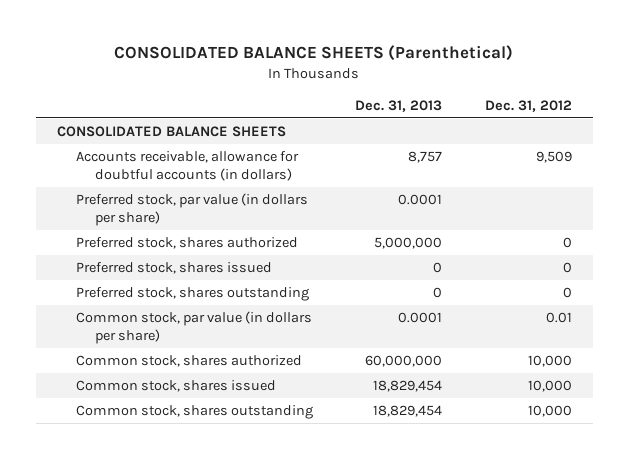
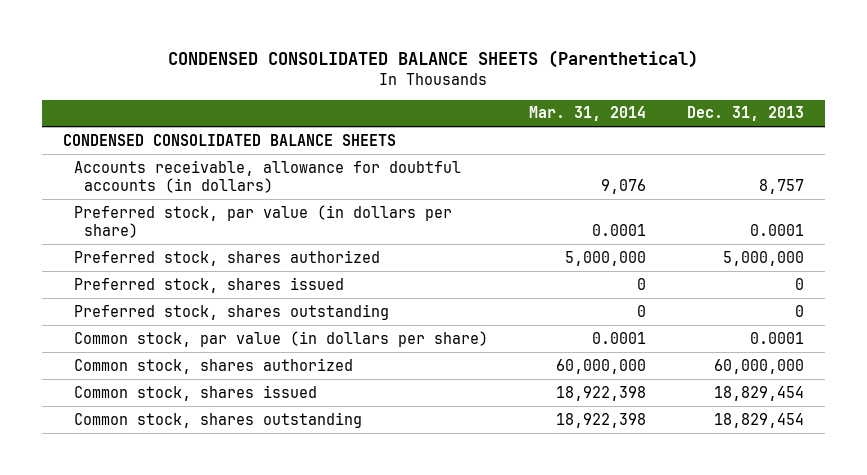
- CONSOLIDATED BALANCE SHEETS (Parenthetical)
+ CONDENSED CONSOLIDATED BALANCE SHEETS (Parenthetical)
- | Dec. 31, 2013 | Dec. 31, 2012
+ | Mar. 31, 2014 | Dec. 31, 2013
- CONSOLIDATED BALANCE SHEETS
+ CONDENSED CONSOLIDATED BALANCE SHEETS

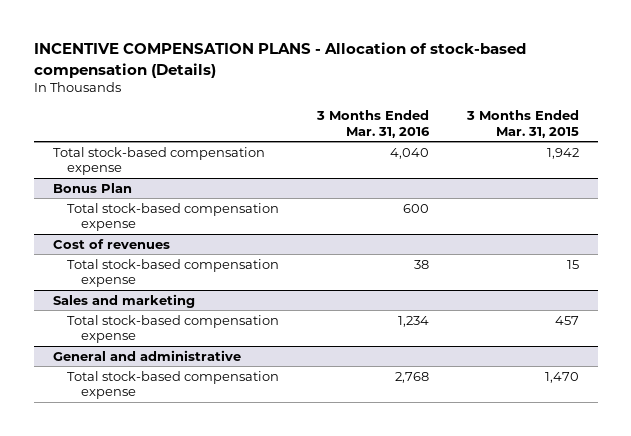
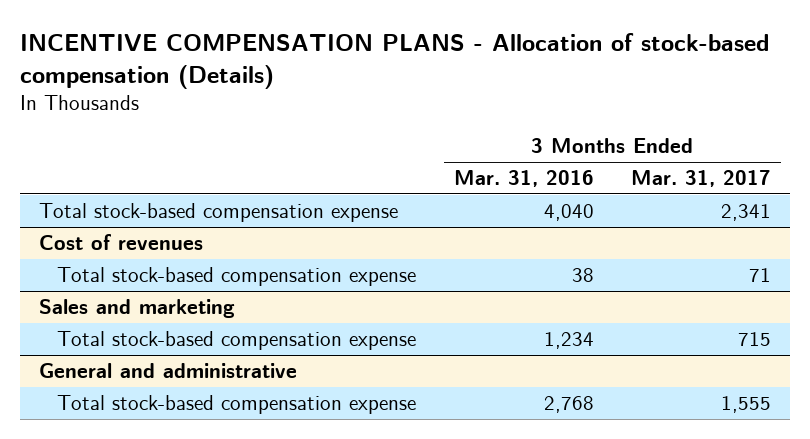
- | 3 Months Ended Mar. 31, 2016 | 3 Months Ended Mar. 31, 2015
+ | 3 Months Ended Mar. 31, 2016 | 3 Months Ended Mar. 31, 2017
- Bonus Plan
- Total stock-based compensation expense | 600 |

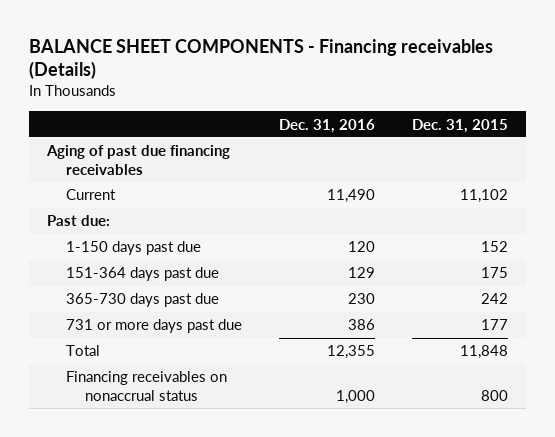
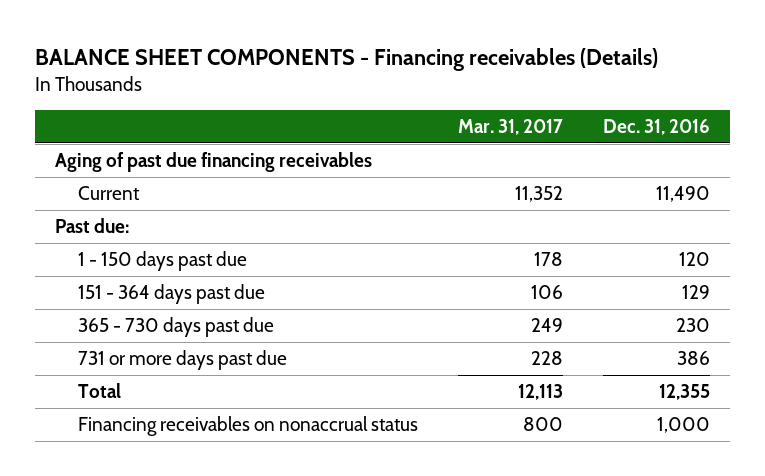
- | Dec. 31, 2016 | Dec. 31, 2015
+ | Mar. 31, 2017 | Dec. 31, 2016
- 1-150 days past due | 120 | 152
- 151-364 days past due | 129 | 175
- 365-730 days past due | 230 | 242
+ 1 - 150 days past due | 178 | 120
+ 151 - 364 days past due | 106 | 129
+ 365 - 730 days past due | 249 | 230

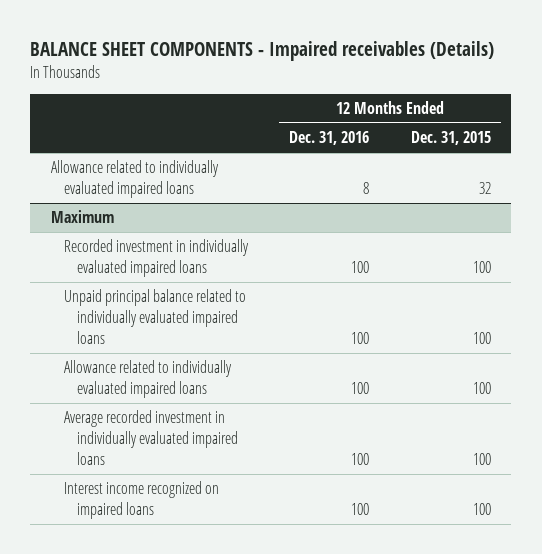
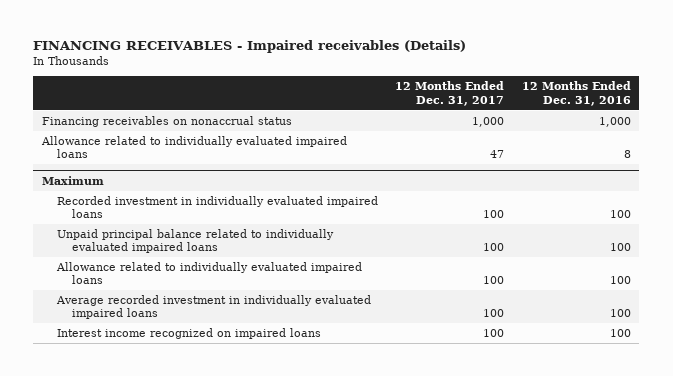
- BALANCE SHEET COMPONENTS - Impaired receivables (Details)
+ FINANCING RECEIVABLES - Impaired receivables (Details)
- | 12 Months Ended Dec. 31, 2016 | 12 Months Ended Dec. 31, 2015
+ | 12 Months Ended Dec. 31, 2017 | 12 Months Ended Dec. 31, 2016
+ Financing receivables on nonaccrual status | 1,000 | 1,000

